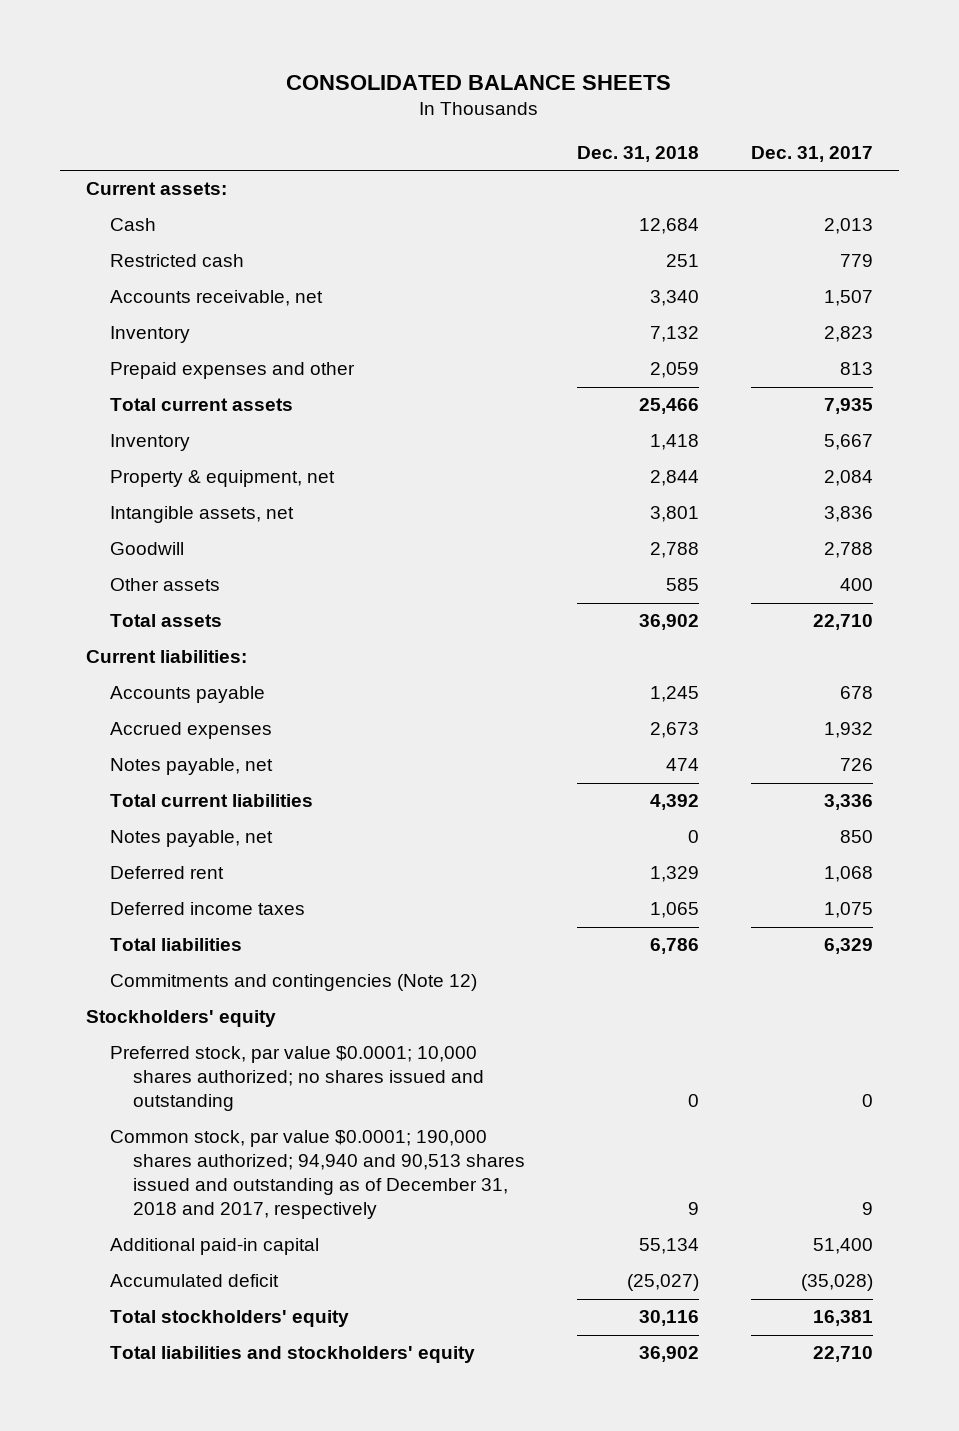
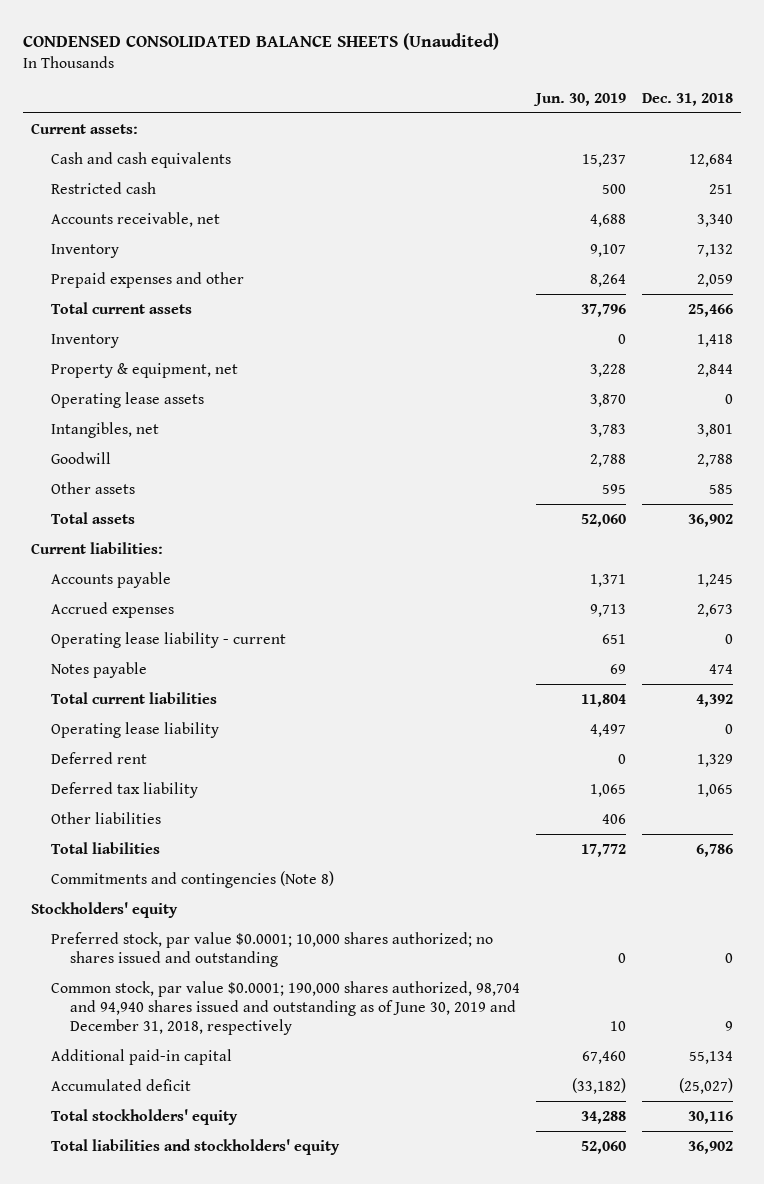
- CONSOLIDATED BALANCE SHEETS
+ CONDENSED CONSOLIDATED BALANCE SHEETS (Unaudited)
- | Dec. 31, 2018 | Dec. 31, 2017
+ | Jun. 30, 2019 | Dec. 31, 2018
- Cash | 12,684 | 2,013
+ Cash and cash equivalents | 15,237 | 12,684
- Intangible assets, net | 3,801 | 3,836
+ Operating lease assets | 3,870 | 0
+ Intangibles, net | 3,783 | 3,801
- Notes payable, net | 474 | 726
+ Operating lease liability - current | 651 | 0
+ Notes payable | 69 | 474
- Notes payable, net | 0 | 850
+ Operating lease liability | 4,497 | 0
- Deferred income taxes | 1,065 | 1,075
+ Deferred tax liability | 1,065 | 1,065
+ Other liabilities | 406 |
- Commitments and contingencies (Note 12)
+ Commitments and contingencies (Note 8)
- Common stock, par value $0.0001; 190,000 shares authorized; 94,940 and 90,513 shares issued and outstanding as of December 31, 2018 and 2017, respectively | 9 | 9
+ Common stock, par value $0.0001; 190,000 shares authorized, 98,704 and 94,940 shares issued and outstanding as of June 30, 2019 and December 31, 2018, respectively | 10 | 9

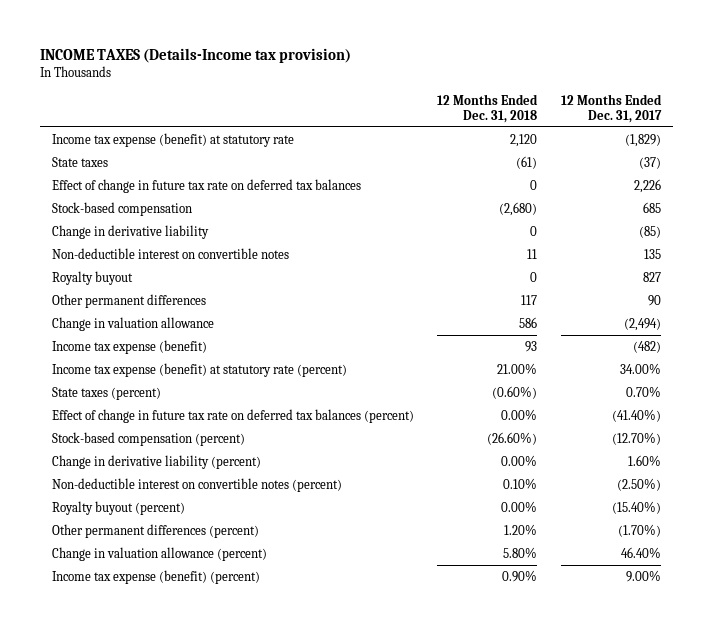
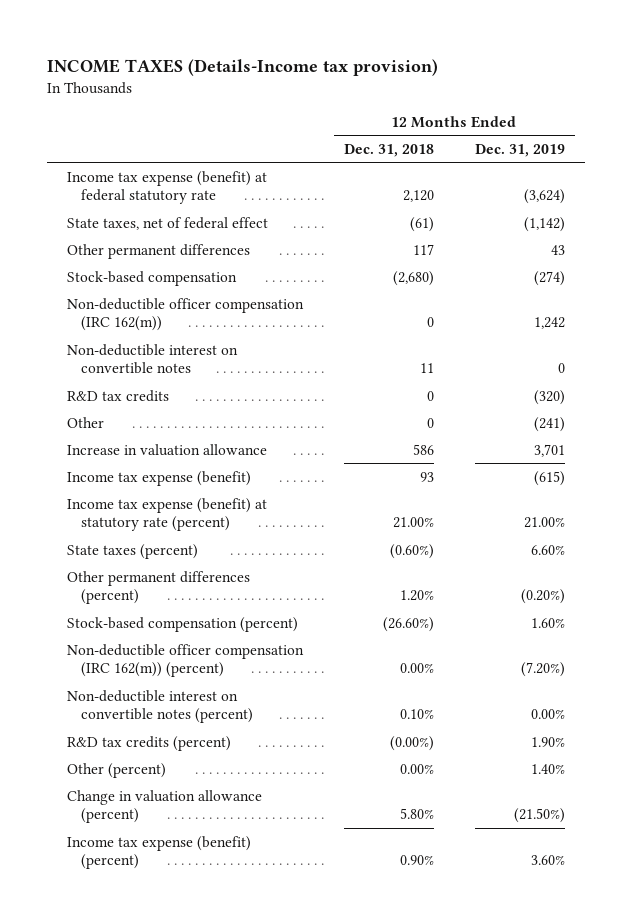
- | 12 Months Ended Dec. 31, 2018 | 12 Months Ended Dec. 31, 2017
+ | 12 Months Ended Dec. 31, 2018 | 12 Months Ended Dec. 31, 2019
- Income tax expense (benefit) at statutory rate | 2,120 | (1,829)
- State taxes | (61) | (37)
- Effect of change in future tax rate on deferred tax balances | 0 | 2,226
+ Income tax expense (benefit) at federal statutory rate | 2,120 | (3,624)
+ State taxes, net of federal effect | (61) | (1,142)
moved up: Other permanent differences | 117 | 43
- Change in derivative liability | 0 | (85)
+ Non-deductible officer compensation (IRC 162(m)) | 0 | 1,242
- Royalty buyout | 0 | 827
- Change in valuation allowance | 586 | (2,494)
+ R&D tax credits | 0 | (320)
+ Other | 0 | (241)
+ Increase in valuation allowance | 586 | 3,701
- Effect of change in future tax rate on deferred tax balances (percent) | 0.00% | (41.40%)
moved up: Other permanent differences (percent) | 1.20% | (0.20%)
- Change in derivative liability (percent) | 0.00% | 1.60%
+ Non-deductible officer compensation (IRC 162(m)) (percent) | 0.00% | (7.20%)
- Royalty buyout (percent) | 0.00% | (15.40%)
+ R&D tax credits (percent) | (0.00%) | 1.90%
+ Other (percent) | 0.00% | 1.40%

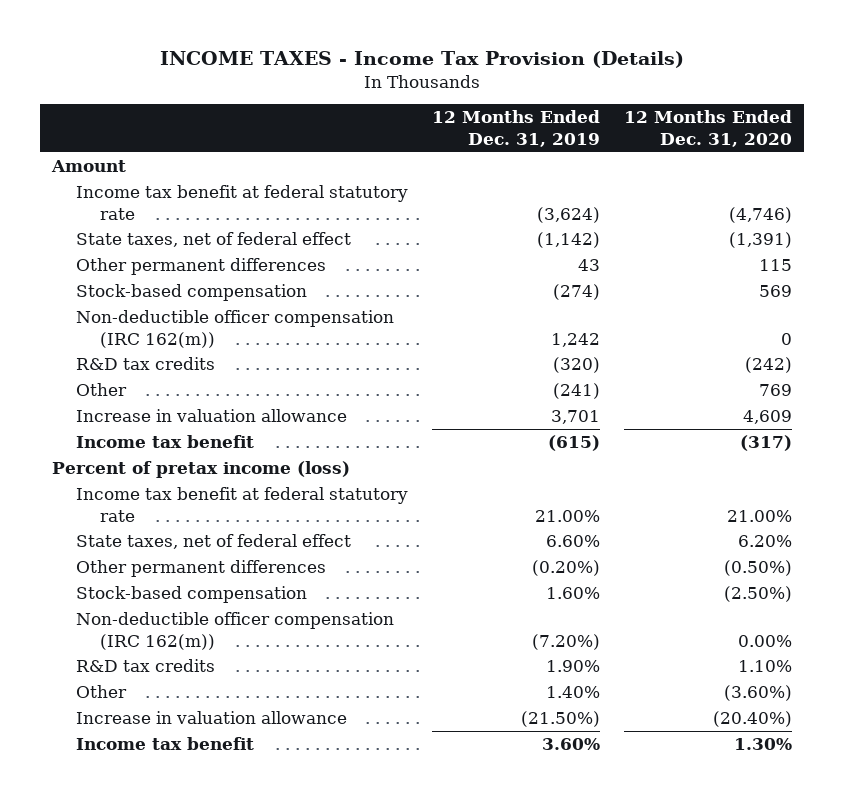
- INCOME TAXES (Details-Income tax provision)
+ INCOME TAXES - Income Tax Provision (Details)
- | 12 Months Ended Dec. 31, 2018 | 12 Months Ended Dec. 31, 2019
+ | 12 Months Ended Dec. 31, 2019 | 12 Months Ended Dec. 31, 2020
- Income tax expense (benefit) at federal statutory rate | 2,120 | (3,624)
+ Amount
+ Income tax benefit at federal statutory rate | (3,624) | (4,746)
- Non-deductible interest on convertible notes | 11 | 0
- Income tax expense (benefit) | 93 | (615)
- Income tax expense (benefit) at statutory rate (percent) | 21.00% | 21.00%
- State taxes (percent) | (0.60%) | 6.60%
- Other permanent differences (percent) | 1.20% | (0.20%)
- Stock-based compensation (percent) | (26.60%) | 1.60%
- Non-deductible officer compensation (IRC 162(m)) (percent) | 0.00% | (7.20%)
- Non-deductible interest on convertible notes (percent) | 0.10% | 0.00%
- R&D tax credits (percent) | (0.00%) | 1.90%
- Other (percent) | 0.00% | 1.40%
- Change in valuation allowance (percent) | 5.80% | (21.50%)
- Income tax expense (benefit) (percent) | 0.90% | 3.60%
+ Income tax benefit | (615) | (317)
+ Percent of pretax income (loss)
+ Income tax benefit at federal statutory rate | 21.00% | 21.00%
+ State taxes, net of federal effect | 6.60% | 6.20%
+ Other permanent differences | (0.20%) | (0.50%)
+ Stock-based compensation | 1.60% | (2.50%)
+ Non-deductible officer compensation (IRC 162(m)) | (7.20%) | 0.00%
+ R&D tax credits | 1.90% | 1.10%
+ Other | 1.40% | (3.60%)
+ Increase in valuation allowance | (21.50%) | (20.40%)
+ Income tax benefit | 3.60% | 1.30%

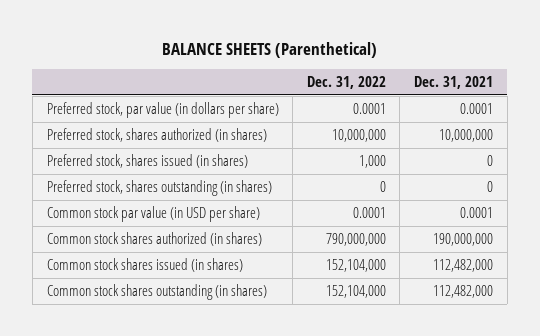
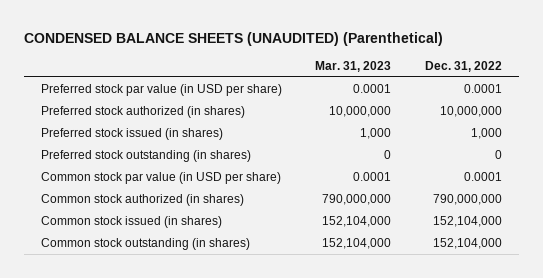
- BALANCE SHEETS (Parenthetical)
+ CONDENSED BALANCE SHEETS (UNAUDITED) (Parenthetical)
- | Dec. 31, 2022 | Dec. 31, 2021
+ | Mar. 31, 2023 | Dec. 31, 2022
- Preferred stock, par value (in dollars per share) | 0.0001 | 0.0001
- Preferred stock, shares authorized (in shares) | 10,000,000 | 10,000,000
- Preferred stock, shares issued (in shares) | 1,000 | 0
- Preferred stock, shares outstanding (in shares) | 0 | 0
+ Preferred stock par value (in USD per share) | 0.0001 | 0.0001
+ Preferred stock authorized (in shares) | 10,000,000 | 10,000,000
+ Preferred stock issued (in shares) | 1,000 | 1,000
+ Preferred stock outstanding (in shares) | 0 | 0
- Common stock shares authorized (in shares) | 790,000,000 | 190,000,000
- Common stock shares issued (in shares) | 152,104,000 | 112,482,000
- Common stock shares outstanding (in shares) | 152,104,000 | 112,482,000
+ Common stock authorized (in shares) | 790,000,000 | 790,000,000
+ Common stock issued (in shares) | 152,104,000 | 152,104,000
+ Common stock outstanding (in shares) | 152,104,000 | 152,104,000

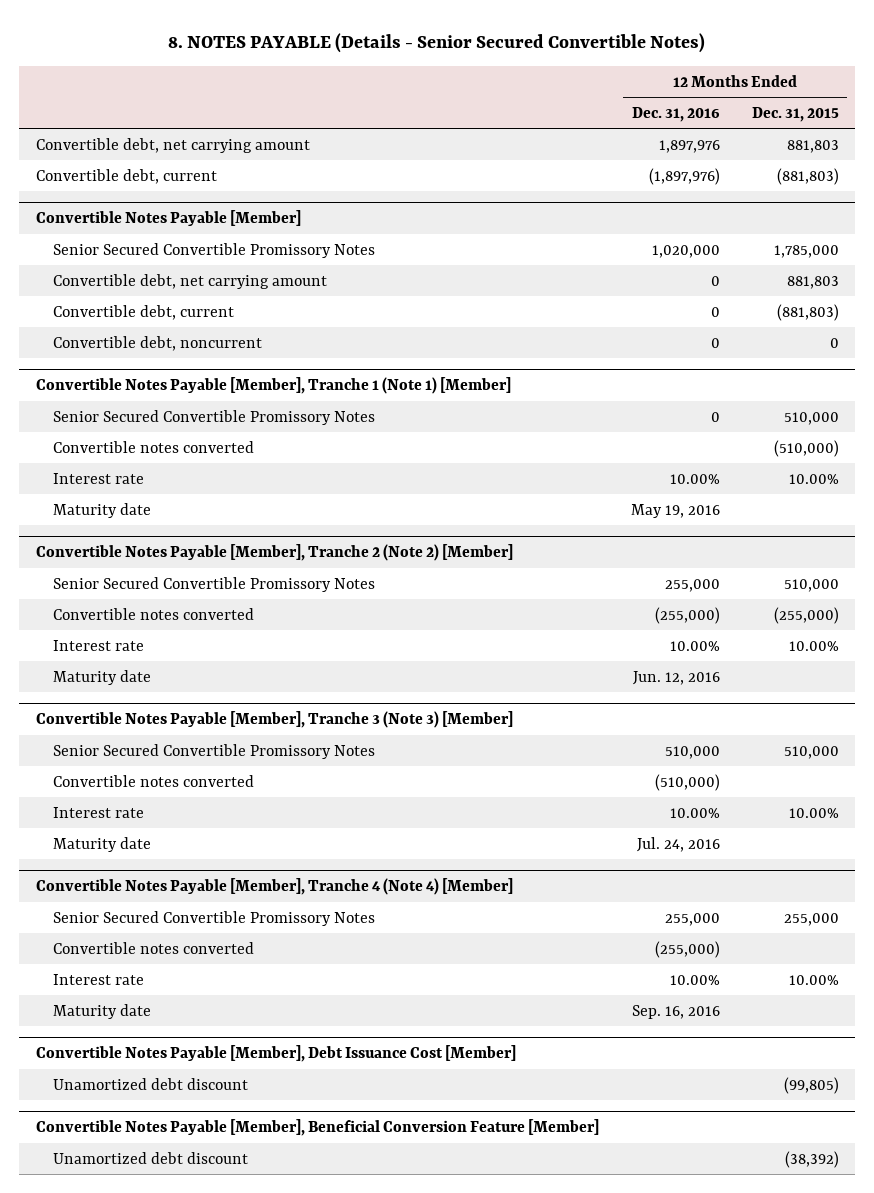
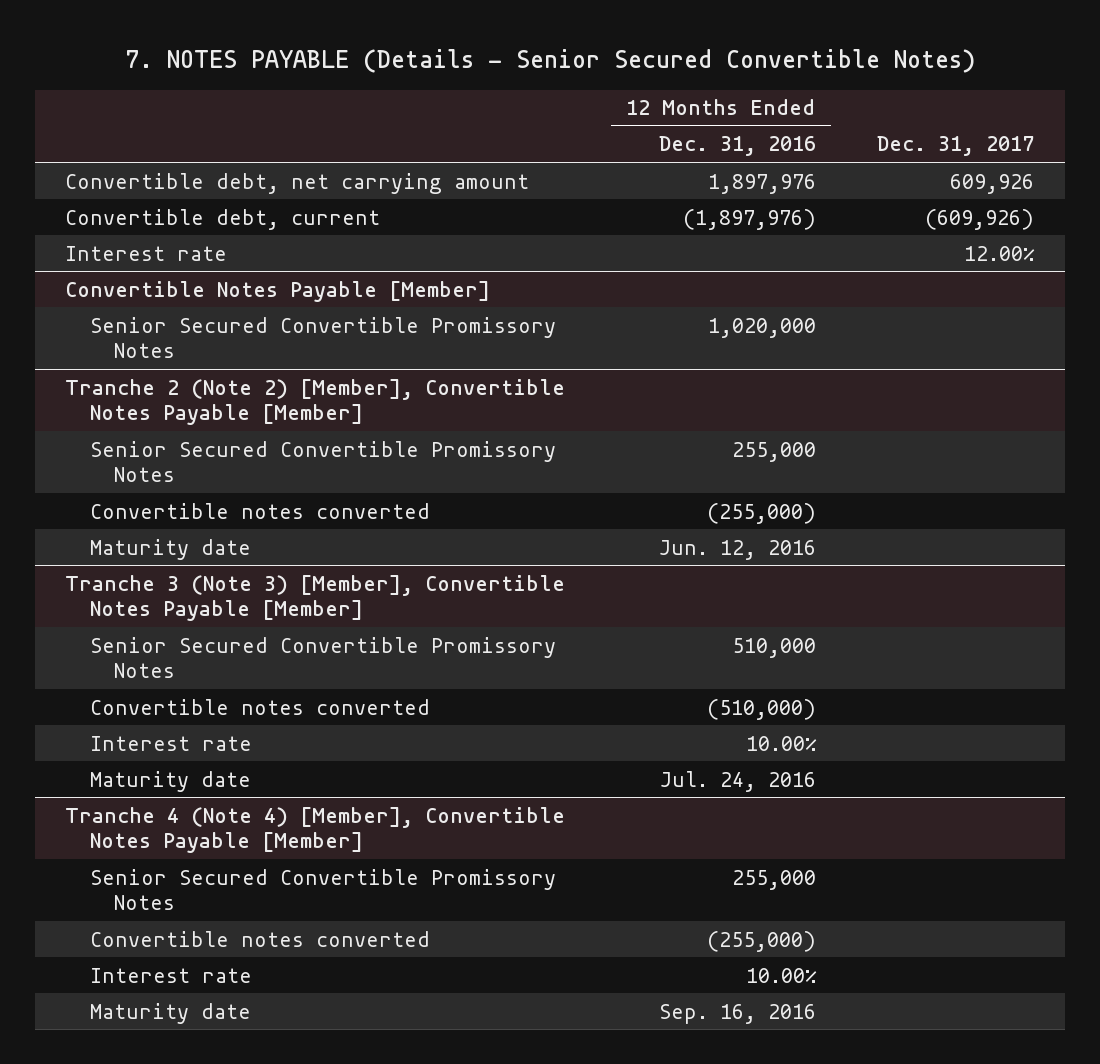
- 8. NOTES PAYABLE (Details - Senior Secured Convertible Notes)
+ 7. NOTES PAYABLE (Details - Senior Secured Convertible Notes)
- | 12 Months Ended Dec. 31, 2016 | 12 Months Ended Dec. 31, 2015
+ | 12 Months Ended Dec. 31, 2016 | Dec. 31, 2017
+ Interest rate | | 12.00%
@ Convertible Notes Payable [Member]
- Convertible debt, net carrying amount | 0 | 881,803
- Convertible debt, current | 0 | (881,803)
- Convertible debt, noncurrent | 0 | 0
- Convertible Notes Payable [Member], Tranche 1 (Note 1) [Member]
- Senior Secured Convertible Promissory Notes | 0 | 510,000
- Convertible notes converted | | (510,000)
- Interest rate | 10.00% | 10.00%
- Maturity date | May 19, 2016 |
- Convertible Notes Payable [Member], Tranche 2 (Note 2) [Member]
+ Tranche 2 (Note 2) [Member], Convertible Notes Payable [Member]
- Interest rate | 10.00% | 10.00%
- Convertible Notes Payable [Member], Tranche 3 (Note 3) [Member]
+ Tranche 3 (Note 3) [Member], Convertible Notes Payable [Member]
- Convertible Notes Payable [Member], Tranche 4 (Note 4) [Member]
+ Tranche 4 (Note 4) [Member], Convertible Notes Payable [Member]
- Convertible Notes Payable [Member], Debt Issuance Cost [Member]
- Unamortized debt discount | | (99,805)
- Convertible Notes Payable [Member], Beneficial Conversion Feature [Member]
- Unamortized debt discount | | (38,392)

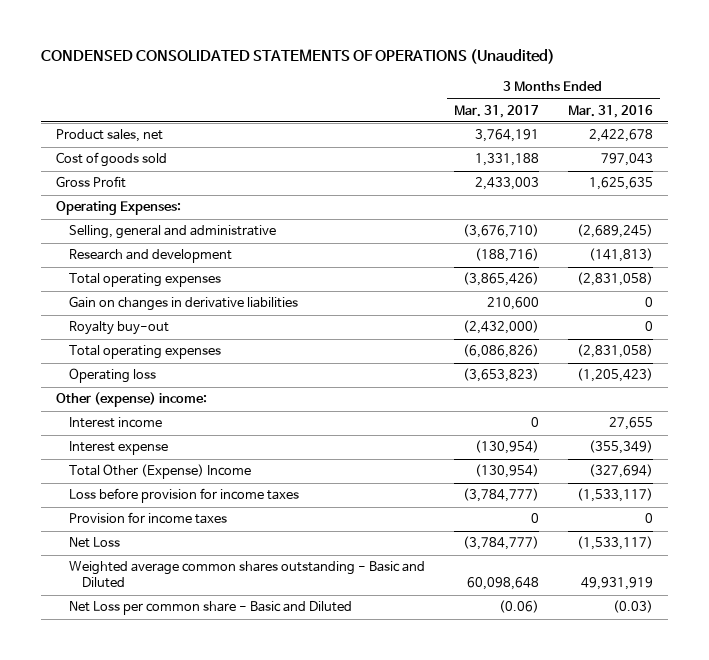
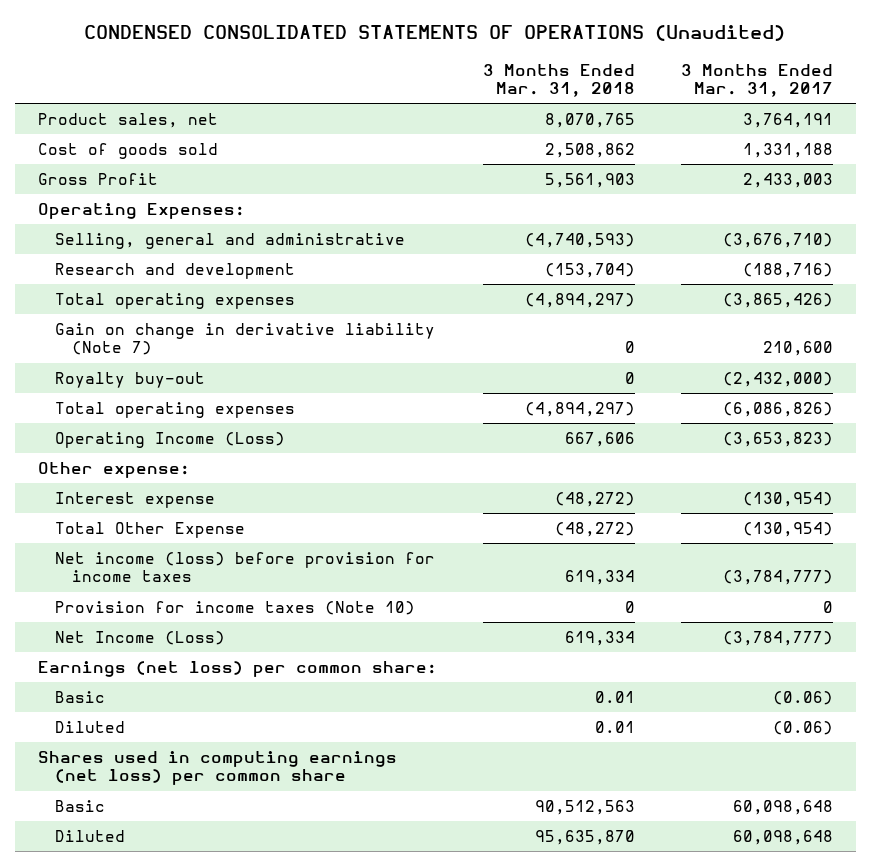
- | 3 Months Ended Mar. 31, 2017 | 3 Months Ended Mar. 31, 2016
+ | 3 Months Ended Mar. 31, 2018 | 3 Months Ended Mar. 31, 2017
- Gain on changes in derivative liabilities | 210,600 | 0
+ Gain on change in derivative liability (Note 7) | 0 | 210,600
- Operating loss | (3,653,823) | (1,205,423)
- Other (expense) income:
- Interest income | 0 | 27,655
+ Operating Income (Loss) | 667,606 | (3,653,823)
+ Other expense:
- Total Other (Expense) Income | (130,954) | (327,694)
- Loss before provision for income taxes | (3,784,777) | (1,533,117)
- Provision for income taxes | 0 | 0
- Net Loss | (3,784,777) | (1,533,117)
- Weighted average common shares outstanding - Basic and Diluted | 60,098,648 | 49,931,919
- Net Loss per common share - Basic and Diluted | (0.06) | (0.03)
+ Total Other Expense | (48,272) | (130,954)
+ Net income (loss) before provision for income taxes | 619,334 | (3,784,777)
+ Provision for income taxes (Note 10) | 0 | 0
+ Net Income (Loss) | 619,334 | (3,784,777)
+ Earnings (net loss) per common share:
+ Basic | 0.01 | (0.06)
+ Diluted | 0.01 | (0.06)
+ Shares used in computing earnings (net loss) per common share
+ Basic | 90,512,563 | 60,098,648
+ Diluted | 95,635,870 | 60,098,648

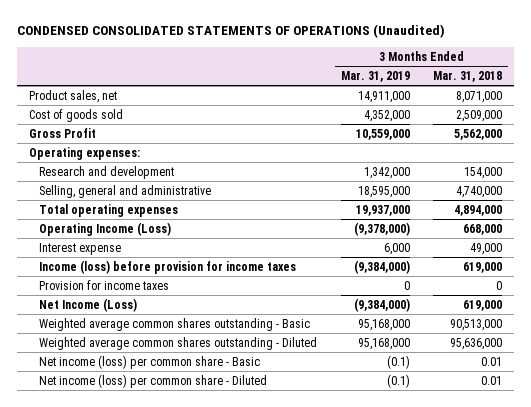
- | 3 Months Ended Mar. 31, 2018 | 3 Months Ended Mar. 31, 2017
+ | 3 Months Ended Mar. 31, 2019 | 3 Months Ended Mar. 31, 2018
- Product sales, net | 8,070,765 | 3,764,191
- Cost of goods sold | 2,508,862 | 1,331,188
- Gross Profit | 5,561,903 | 2,433,003
- Operating Expenses:
- Selling, general and administrative | (4,740,593) | (3,676,710)
- Research and development | (153,704) | (188,716)
- Total operating expenses | (4,894,297) | (3,865,426)
- Gain on change in derivative liability (Note 7) | 0 | 210,600
- Royalty buy-out | 0 | (2,432,000)
- Total operating expenses | (4,894,297) | (6,086,826)
- Operating Income (Loss) | 667,606 | (3,653,823)
- Other expense:
- Interest expense | (48,272) | (130,954)
- Total Other Expense | (48,272) | (130,954)
- Net income (loss) before provision for income taxes | 619,334 | (3,784,777)
- Provision for income taxes (Note 10) | 0 | 0
- Net Income (Loss) | 619,334 | (3,784,777)
- Earnings (net loss) per common share:
- Basic | 0.01 | (0.06)
- Diluted | 0.01 | (0.06)
- Shares used in computing earnings (net loss) per common share
- Basic | 90,512,563 | 60,098,648
- Diluted | 95,635,870 | 60,098,648
+ Product sales, net | 14,911,000 | 8,071,000
+ Cost of goods sold | 4,352,000 | 2,509,000
+ Gross Profit | 10,559,000 | 5,562,000
+ Operating expenses:
+ Research and development | 1,342,000 | 154,000
+ Selling, general and administrative | 18,595,000 | 4,740,000
+ Total operating expenses | 19,937,000 | 4,894,000
+ Operating Income (Loss) | (9,378,000) | 668,000
+ Interest expense | 6,000 | 49,000
+ Income (loss) before provision for income taxes | (9,384,000) | 619,000
+ Provision for income taxes | 0 | 0
+ Net Income (Loss) | (9,384,000) | 619,000
+ Weighted average common shares outstanding - Basic | 95,168,000 | 90,513,000
+ Weighted average common shares outstanding - Diluted | 95,168,000 | 95,636,000
+ Net income (loss) per common share - Basic | (0.1) | 0.01
+ Net income (loss) per common share - Diluted | (0.1) | 0.01

